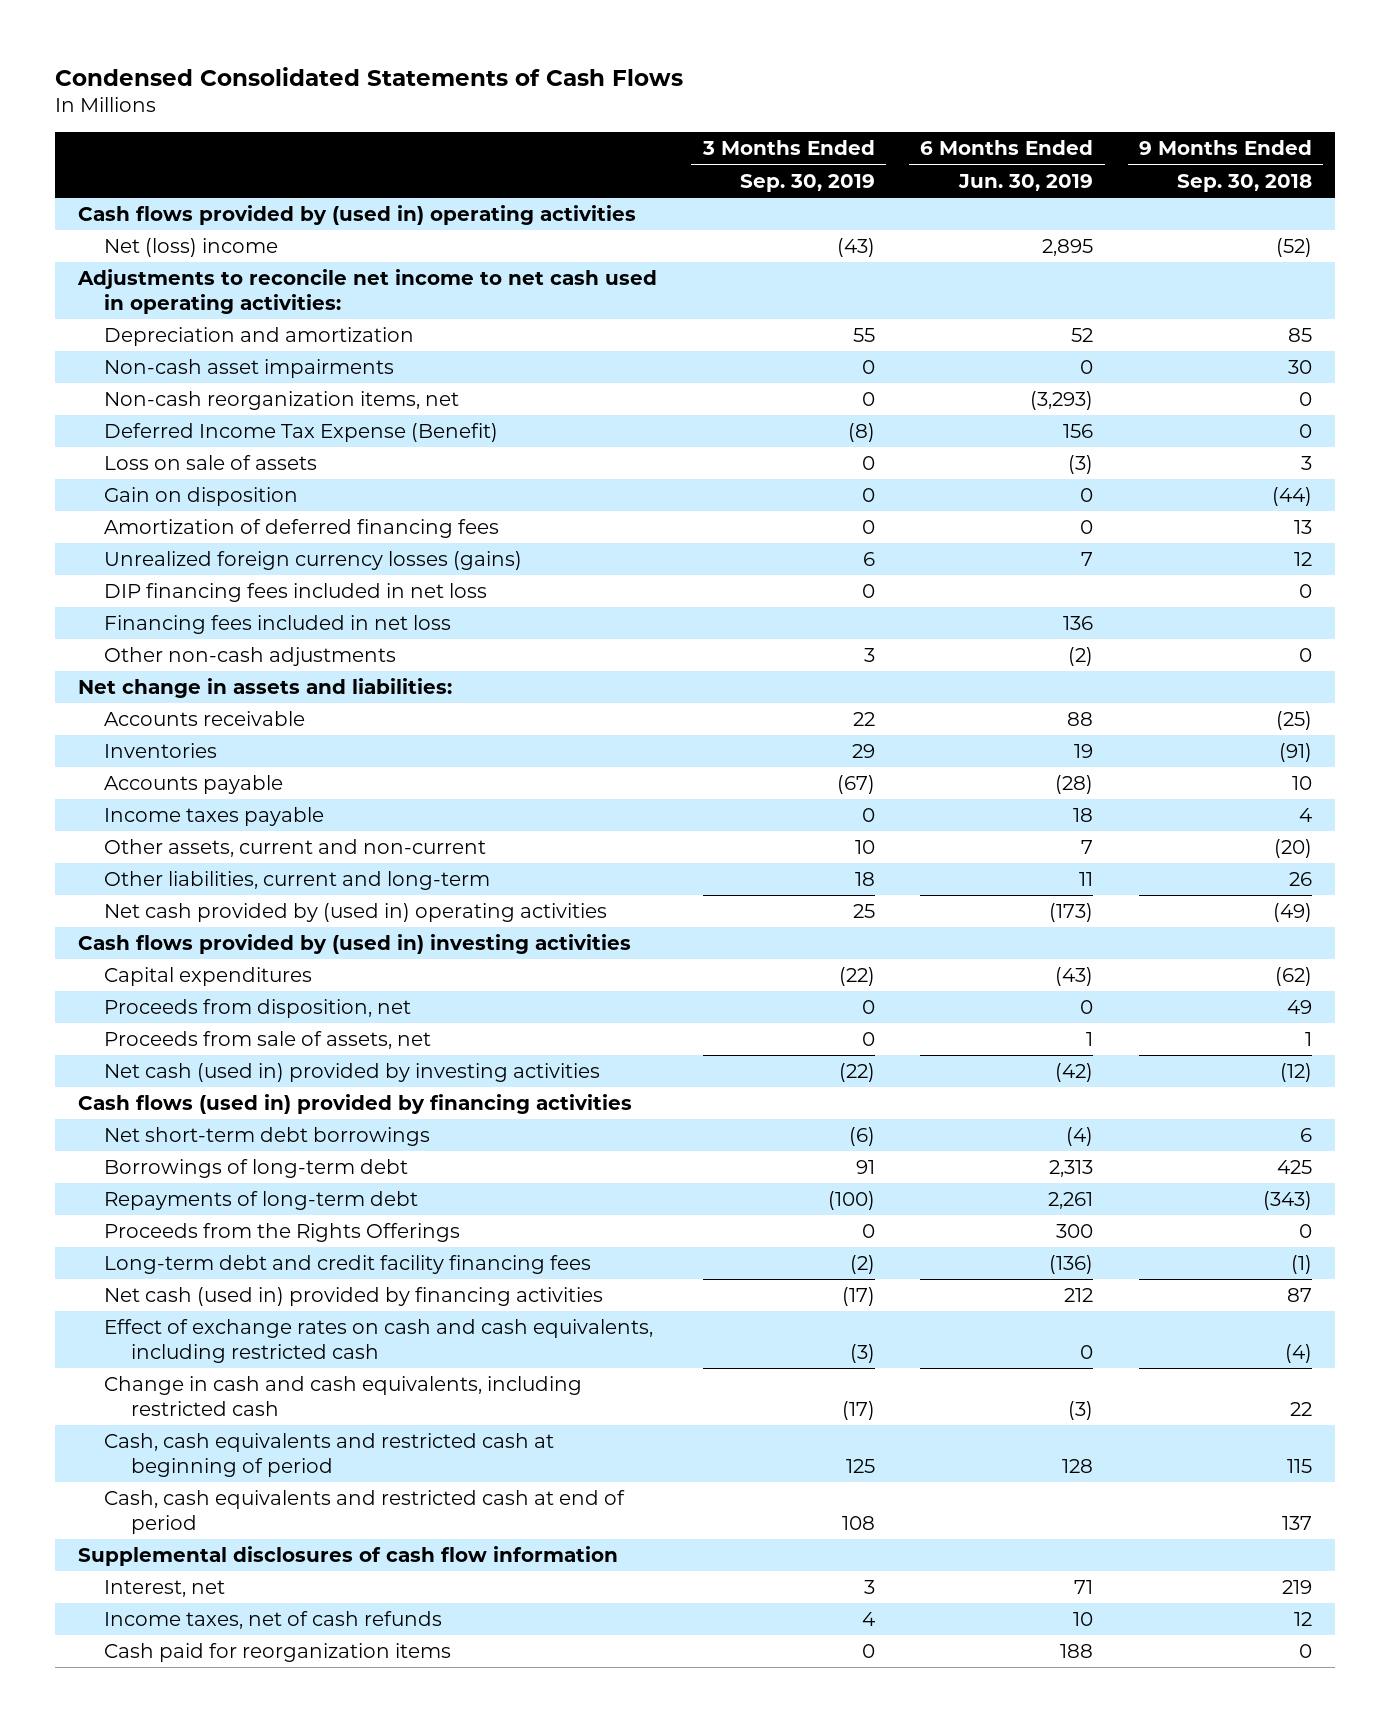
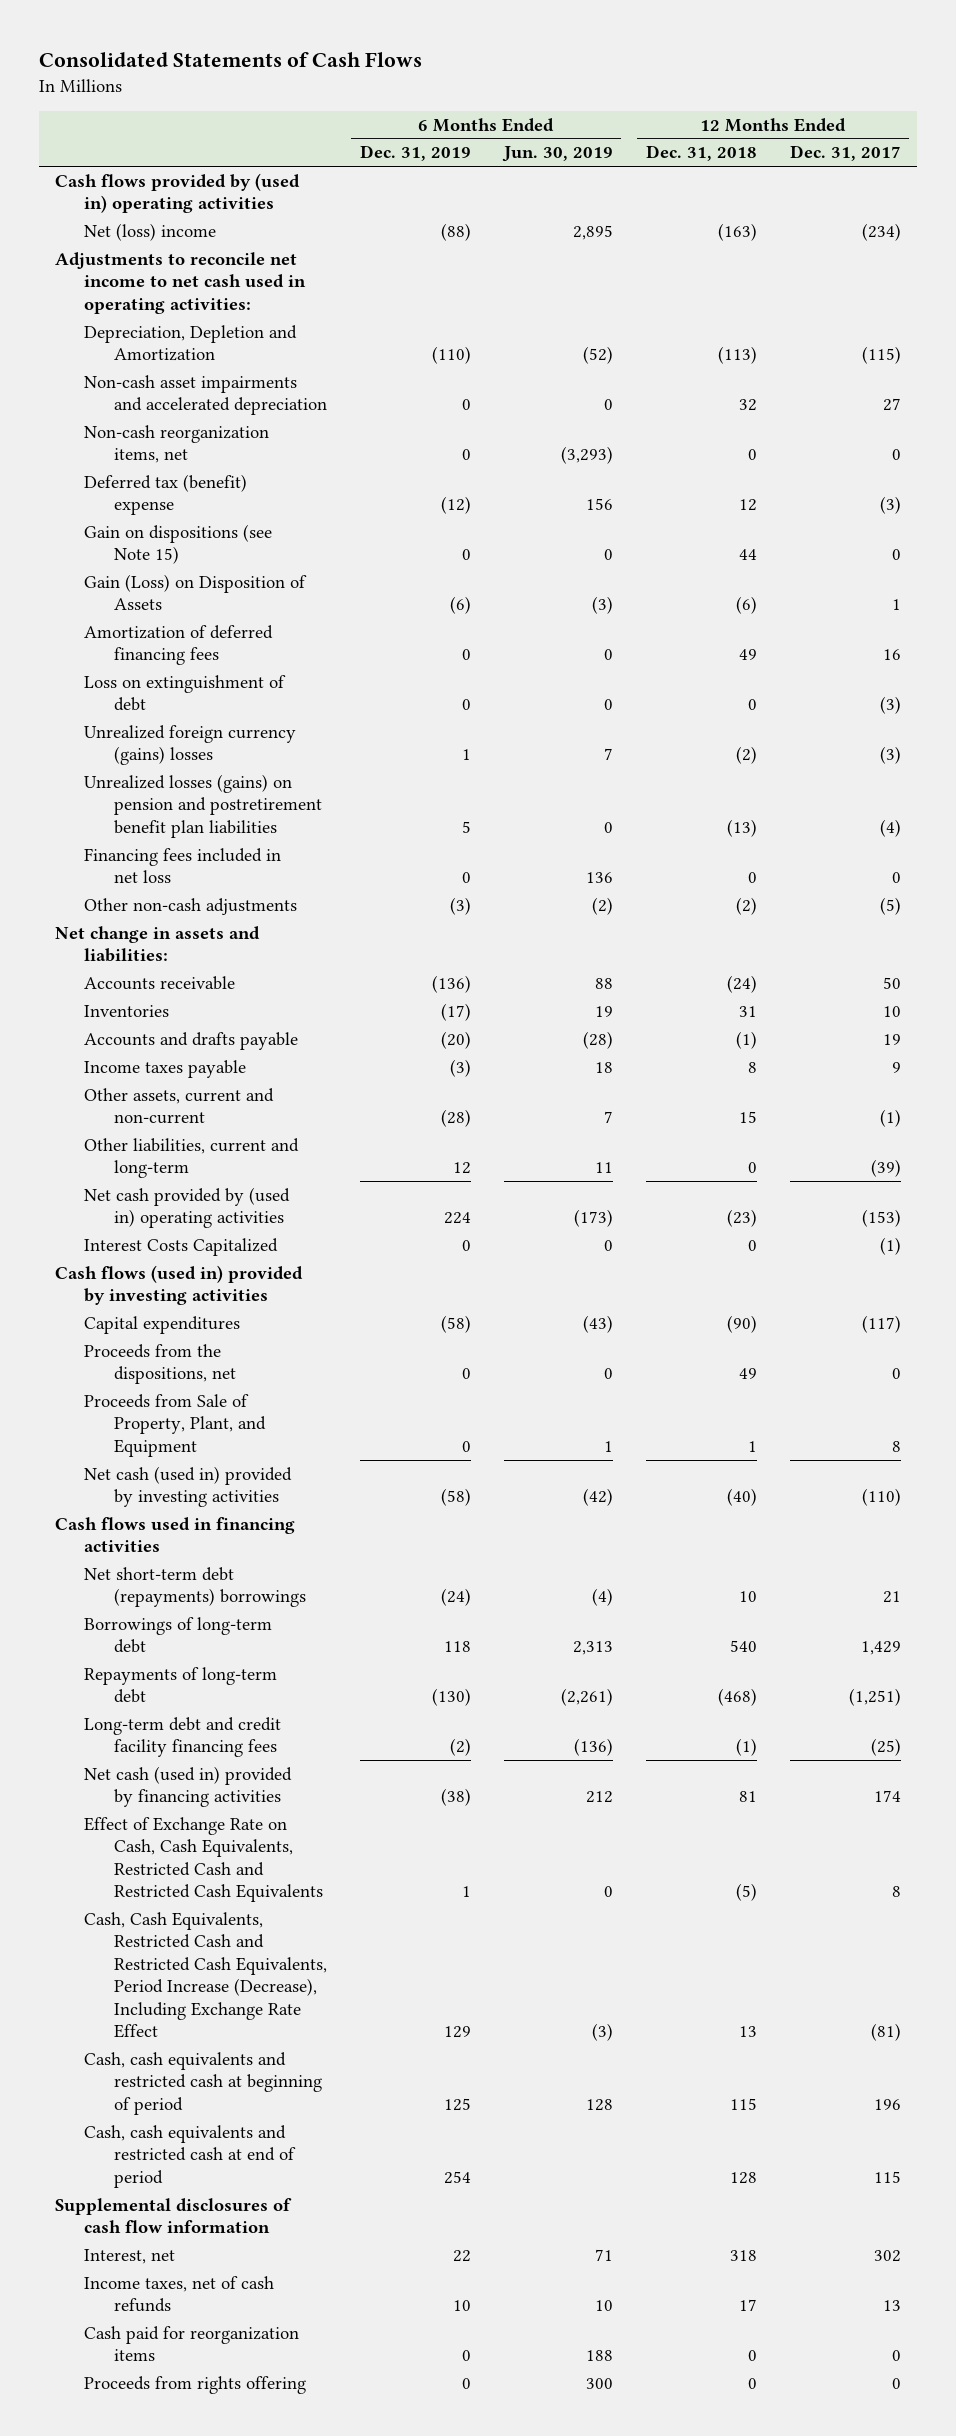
- Condensed Consolidated Statements of Cash Flows
+ Consolidated Statements of Cash Flows
- | 3 Months Ended Sep. 30, 2019 | 6 Months Ended Jun. 30, 2019 | 9 Months Ended Sep. 30, 2018
+ | 6 Months Ended Dec. 31, 2019 | 6 Months Ended Jun. 30, 2019 | 12 Months Ended Dec. 31, 2018 | 12 Months Ended Dec. 31, 2017
- Depreciation and amortization | 55 | 52 | 85
- Non-cash asset impairments | 0 | 0 | 30
+ Depreciation, Depletion and Amortization | (110) | (52) | (113) | (115)
+ Non-cash asset impairments and accelerated depreciation | 0 | 0 | 32 | 27
- Deferred Income Tax Expense (Benefit) | (8) | 156 | 0
- Loss on sale of assets | 0 | (3) | 3
- Gain on disposition | 0 | 0 | (44)
+ Deferred tax (benefit) expense | (12) | 156 | 12 | (3)
+ Gain on dispositions (see Note 15) | 0 | 0 | 44 | 0
+ Gain (Loss) on Disposition of Assets | (6) | (3) | (6) | 1
- Unrealized foreign currency losses (gains) | 6 | 7 | 12
- DIP financing fees included in net loss | 0 | | 0
+ Loss on extinguishment of debt | 0 | 0 | 0 | (3)
+ Unrealized foreign currency (gains) losses | 1 | 7 | (2) | (3)
+ Unrealized losses (gains) on pension and postretirement benefit plan liabilities | 5 | 0 | (13) | (4)
- Accounts payable | (67) | (28) | 10
+ Accounts and drafts payable | (20) | (28) | (1) | 19
- Cash flows provided by (used in) investing activities
+ Interest Costs Capitalized | 0 | 0 | 0 | (1)
+ Cash flows (used in) provided by investing activities
- Proceeds from disposition, net | 0 | 0 | 49
- Proceeds from sale of assets, net | 0 | 1 | 1
+ Proceeds from the dispositions, net | 0 | 0 | 49 | 0
+ Proceeds from Sale of Property, Plant, and Equipment | 0 | 1 | 1 | 8
- Cash flows (used in) provided by financing activities
- Net short-term debt borrowings | (6) | (4) | 6
+ Cash flows used in financing activities
+ Net short-term debt (repayments) borrowings | (24) | (4) | 10 | 21
- Repayments of long-term debt | (100) | 2,261 | (343)
- Proceeds from the Rights Offerings | 0 | 300 | 0
+ Repayments of long-term debt | (130) | (2,261) | (468) | (1,251)
- Effect of exchange rates on cash and cash equivalents, including restricted cash | (3) | 0 | (4)
- Change in cash and cash equivalents, including restricted cash | (17) | (3) | 22
+ Effect of Exchange Rate on Cash, Cash Equivalents, Restricted Cash and Restricted Cash Equivalents | 1 | 0 | (5) | 8
+ Cash, Cash Equivalents, Restricted Cash and Restricted Cash Equivalents, Period Increase (Decrease), Including Exchange Rate Effect | 129 | (3) | 13 | (81)
+ Proceeds from rights offering | 0 | 300 | 0 | 0

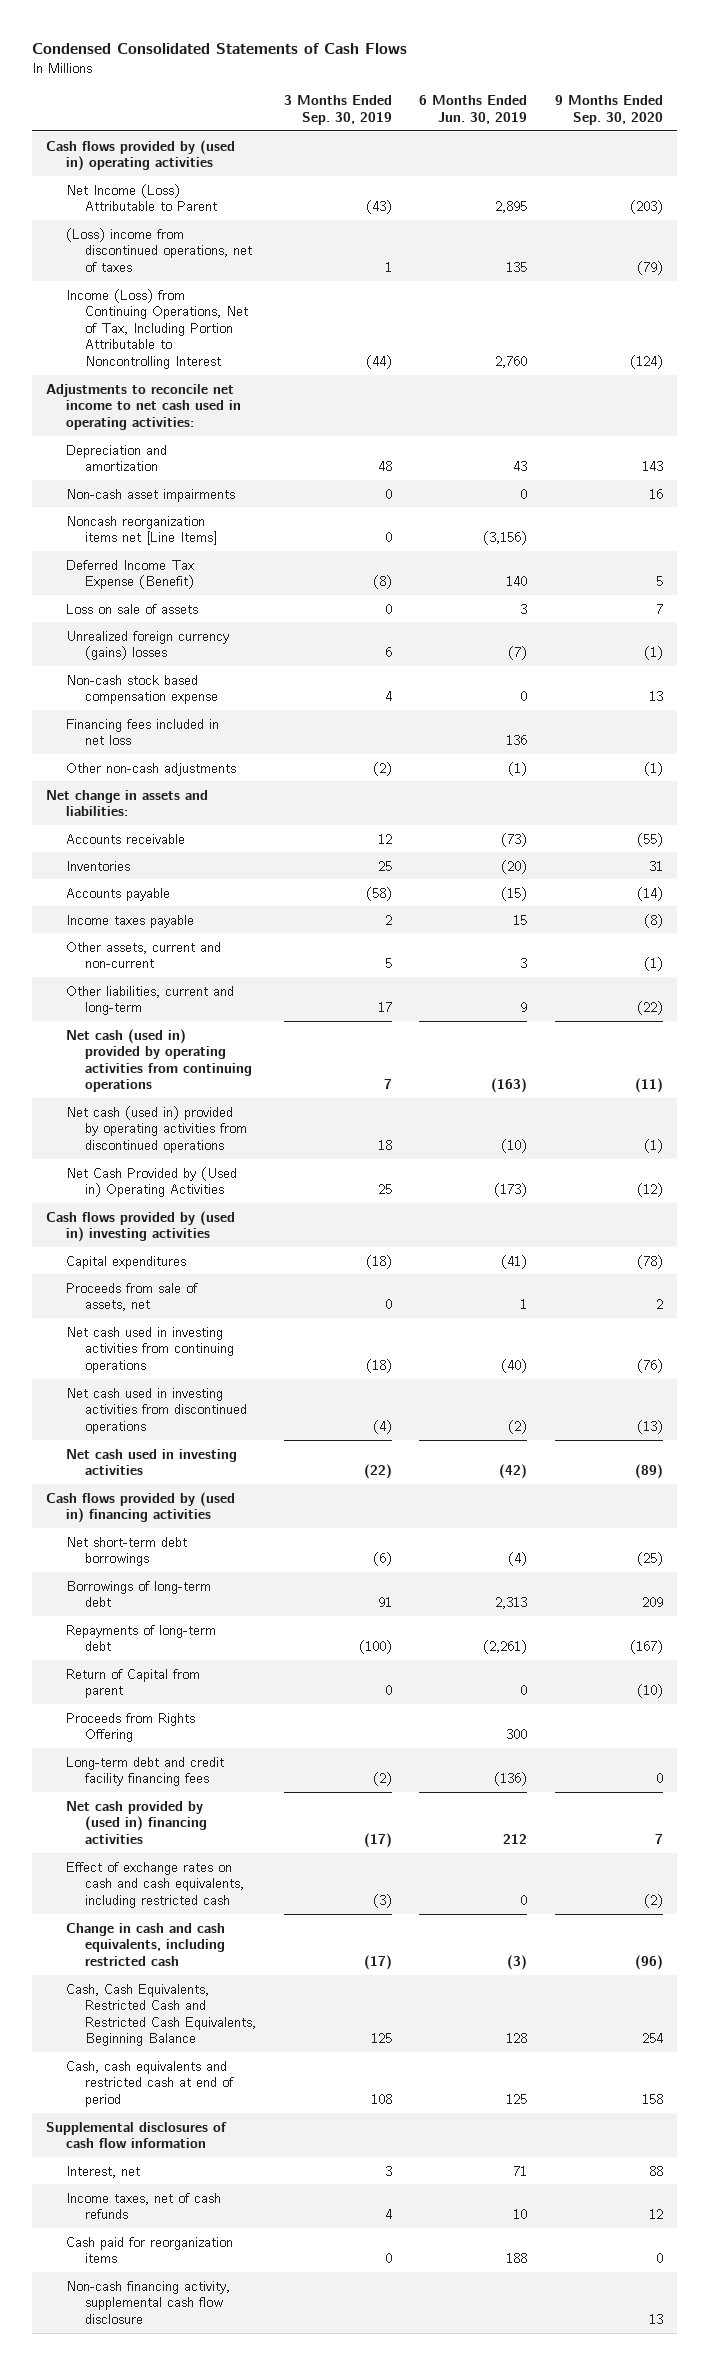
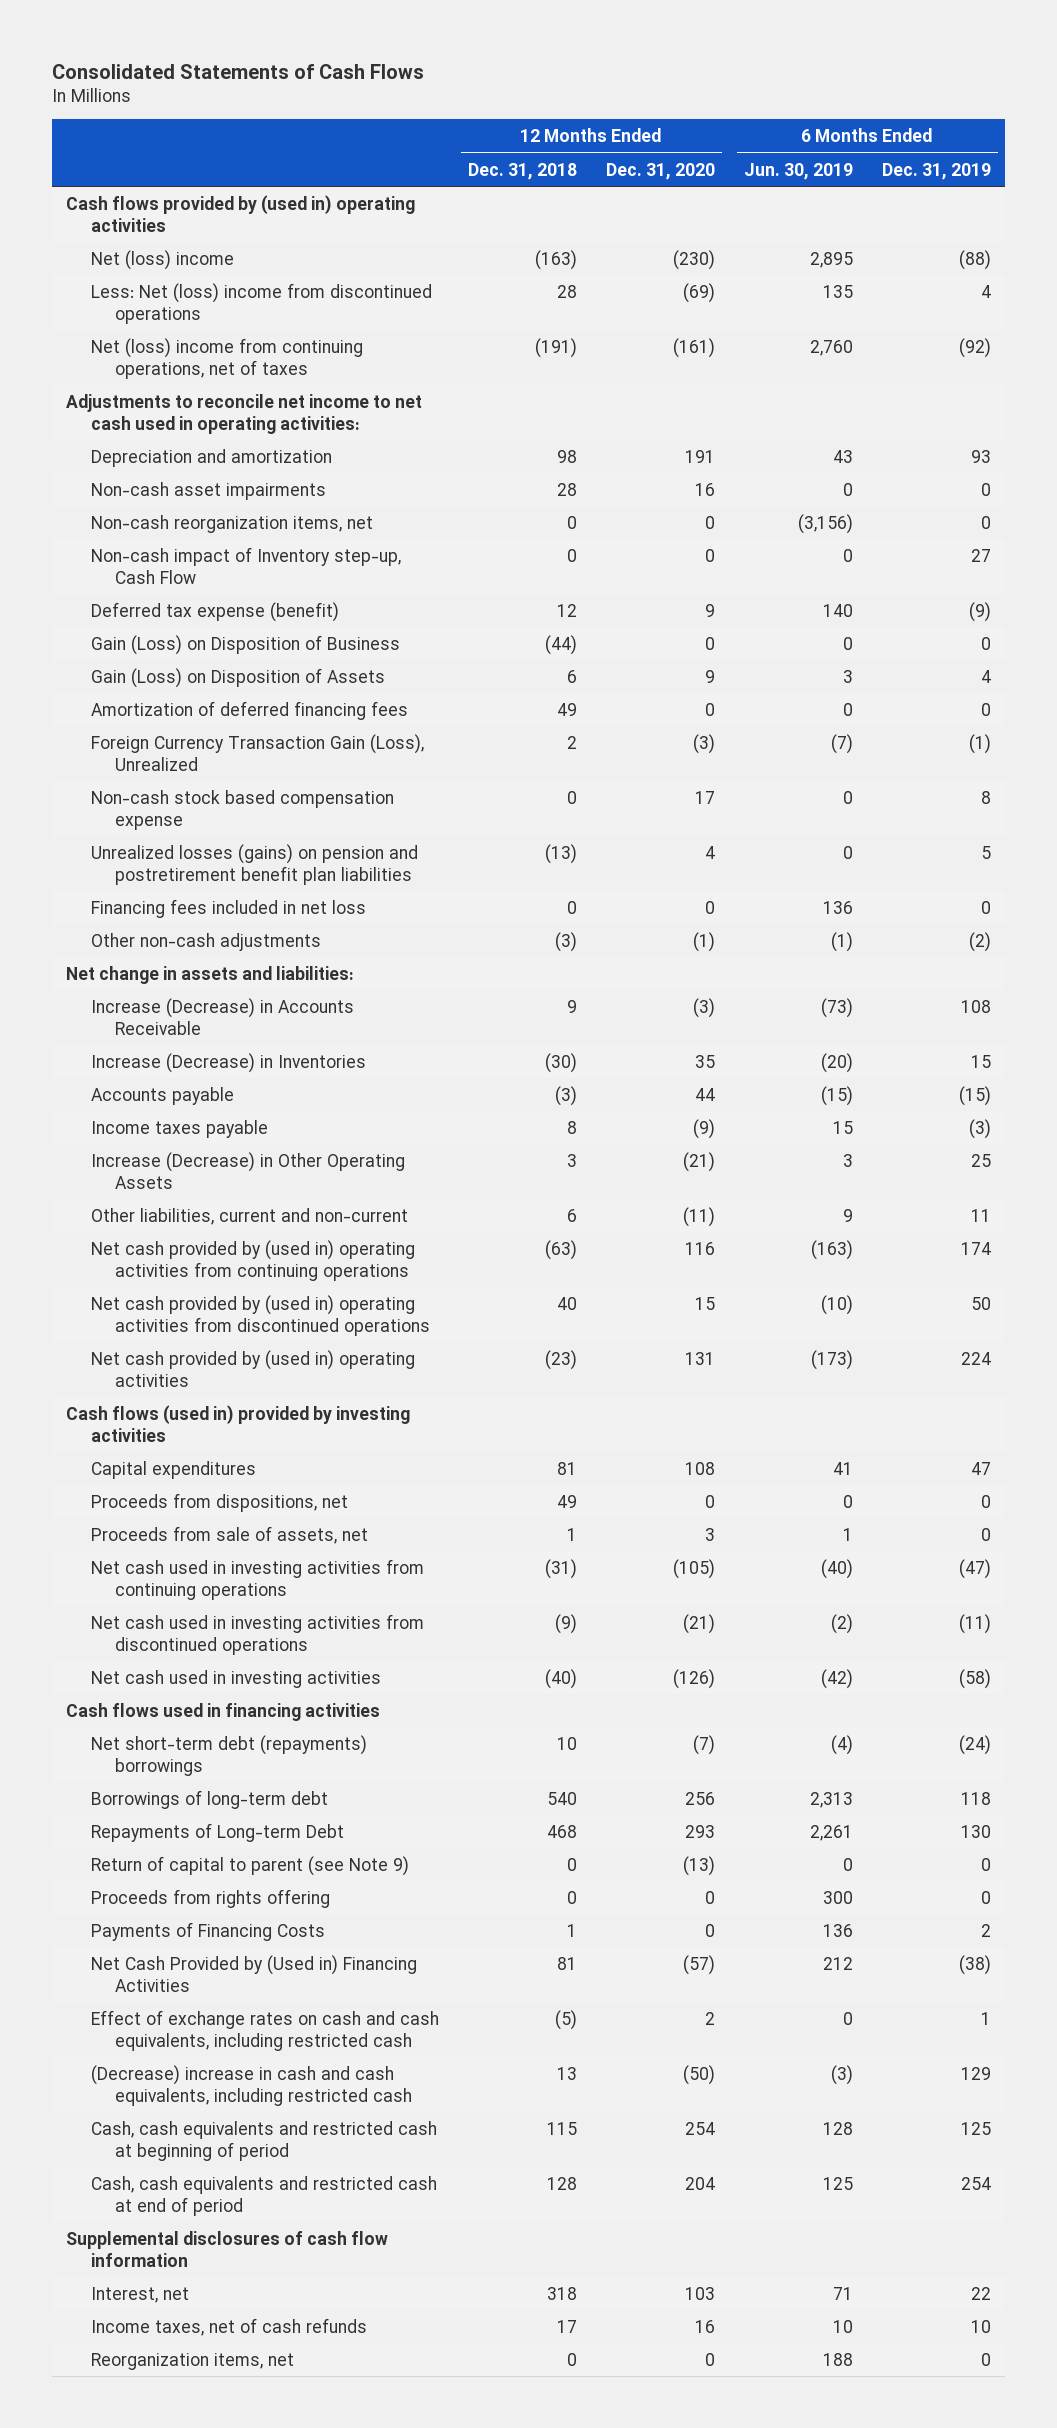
- Condensed Consolidated Statements of Cash Flows
+ Consolidated Statements of Cash Flows
- | 3 Months Ended Sep. 30, 2019 | 6 Months Ended Jun. 30, 2019 | 9 Months Ended Sep. 30, 2020
+ | 12 Months Ended Dec. 31, 2018 | 12 Months Ended Dec. 31, 2020 | 6 Months Ended Jun. 30, 2019 | 6 Months Ended Dec. 31, 2019
- Net Income (Loss) Attributable to Parent | (43) | 2,895 | (203)
- (Loss) income from discontinued operations, net of taxes | 1 | 135 | (79)
- Income (Loss) from Continuing Operations, Net of Tax, Including Portion Attributable to Noncontrolling Interest | (44) | 2,760 | (124)
+ Net (loss) income | (163) | (230) | 2,895 | (88)
+ Less: Net (loss) income from discontinued operations | 28 | (69) | 135 | 4
+ Net (loss) income from continuing operations, net of taxes | (191) | (161) | 2,760 | (92)
- Noncash reorganization items net [Line Items] | 0 | (3,156) |
- Deferred Income Tax Expense (Benefit) | (8) | 140 | 5
- Loss on sale of assets | 0 | 3 | 7
- Unrealized foreign currency (gains) losses | 6 | (7) | (1)
+ Non-cash reorganization items, net | 0 | 0 | (3,156) | 0
+ Non-cash impact of Inventory step-up, Cash Flow | 0 | 0 | 0 | 27
+ Deferred tax expense (benefit) | 12 | 9 | 140 | (9)
+ Gain (Loss) on Disposition of Business | (44) | 0 | 0 | 0
+ Gain (Loss) on Disposition of Assets | 6 | 9 | 3 | 4
+ Amortization of deferred financing fees | 49 | 0 | 0 | 0
+ Foreign Currency Transaction Gain (Loss), Unrealized | 2 | (3) | (7) | (1)
+ Unrealized losses (gains) on pension and postretirement benefit plan liabilities | (13) | 4 | 0 | 5
- Accounts receivable | 12 | (73) | (55)
- Inventories | 25 | (20) | 31
+ Increase (Decrease) in Accounts Receivable | 9 | (3) | (73) | 108
+ Increase (Decrease) in Inventories | (30) | 35 | (20) | 15
- Other assets, current and non-current | 5 | 3 | (1)
- Other liabilities, current and long-term | 17 | 9 | (22)
- Net cash (used in) provided by operating activities from continuing operations | 7 | (163) | (11)
- Net cash (used in) provided by operating activities from discontinued operations | 18 | (10) | (1)
- Net Cash Provided by (Used in) Operating Activities | 25 | (173) | (12)
- Cash flows provided by (used in) investing activities
- Capital expenditures | (18) | (41) | (78)
+ Increase (Decrease) in Other Operating Assets | 3 | (21) | 3 | 25
+ Other liabilities, current and non-current | 6 | (11) | 9 | 11
+ Net cash provided by (used in) operating activities from continuing operations | (63) | 116 | (163) | 174
+ Net cash provided by (used in) operating activities from discontinued operations | 40 | 15 | (10) | 50
+ Net cash provided by (used in) operating activities | (23) | 131 | (173) | 224
+ Cash flows (used in) provided by investing activities
+ Capital expenditures | 81 | 108 | 41 | 47
+ Proceeds from dispositions, net | 49 | 0 | 0 | 0
- Cash flows provided by (used in) financing activities
- Net short-term debt borrowings | (6) | (4) | (25)
+ Cash flows used in financing activities
+ Net short-term debt (repayments) borrowings | 10 | (7) | (4) | (24)
- Repayments of long-term debt | (100) | (2,261) | (167)
- Return of Capital from parent | 0 | 0 | (10)
- Proceeds from Rights Offering | | 300 |
- Long-term debt and credit facility financing fees | (2) | (136) | 0
- Net cash provided by (used in) financing activities | (17) | 212 | 7
+ Repayments of Long-term Debt | 468 | 293 | 2,261 | 130
+ Return of capital to parent (see Note 9) | 0 | (13) | 0 | 0
+ Proceeds from rights offering | 0 | 0 | 300 | 0
+ Payments of Financing Costs | 1 | 0 | 136 | 2
+ Net Cash Provided by (Used in) Financing Activities | 81 | (57) | 212 | (38)
- Change in cash and cash equivalents, including restricted cash | (17) | (3) | (96)
- Cash, Cash Equivalents, Restricted Cash and Restricted Cash Equivalents, Beginning Balance | 125 | 128 | 254
+ (Decrease) increase in cash and cash equivalents, including restricted cash | 13 | (50) | (3) | 129
+ Cash, cash equivalents and restricted cash at beginning of period | 115 | 254 | 128 | 125
- Cash paid for reorganization items | 0 | 188 | 0
- Non-cash financing activity, supplemental cash flow disclosure | | | 13
+ Reorganization items, net | 0 | 0 | 188 | 0

